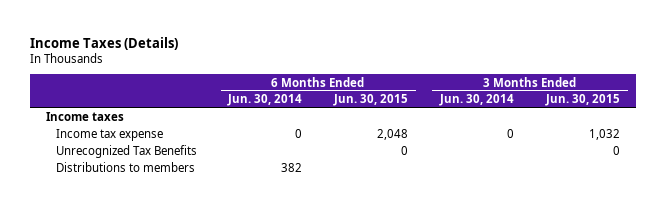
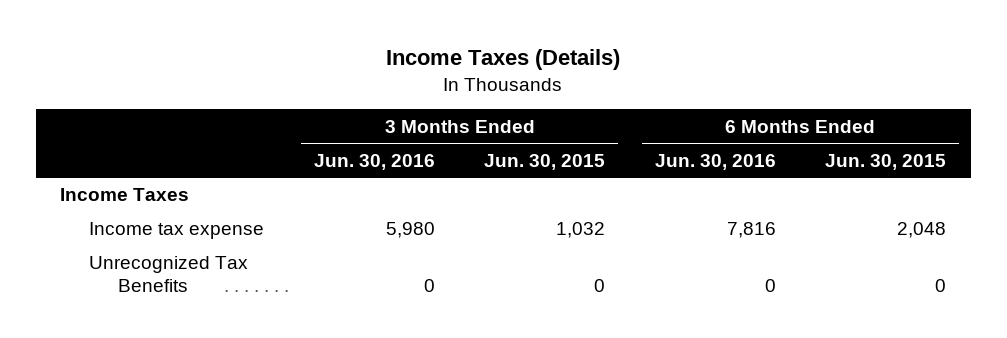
- | 6 Months Ended Jun. 30, 2014 | 6 Months Ended Jun. 30, 2015 | 3 Months Ended Jun. 30, 2014 | 3 Months Ended Jun. 30, 2015
+ | 3 Months Ended Jun. 30, 2016 | 3 Months Ended Jun. 30, 2015 | 6 Months Ended Jun. 30, 2016 | 6 Months Ended Jun. 30, 2015
- Income taxes
+ Income Taxes
- Distributions to members | 382 | | |

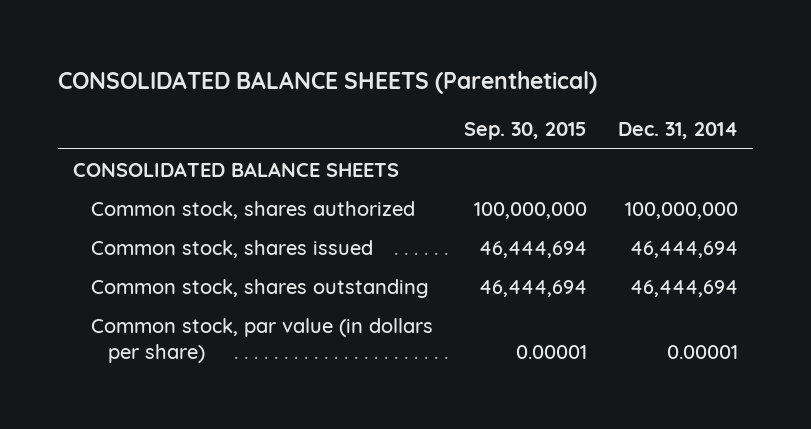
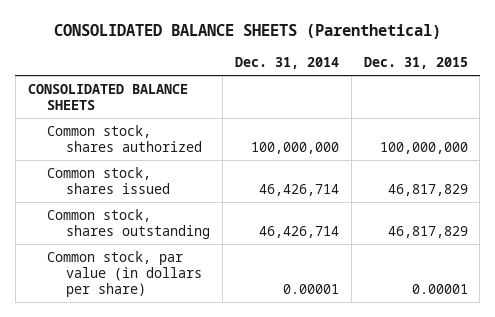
- | Sep. 30, 2015 | Dec. 31, 2014
+ | Dec. 31, 2014 | Dec. 31, 2015
- Common stock, shares issued | 46,444,694 | 46,444,694
- Common stock, shares outstanding | 46,444,694 | 46,444,694
+ Common stock, shares issued | 46,426,714 | 46,817,829
+ Common stock, shares outstanding | 46,426,714 | 46,817,829

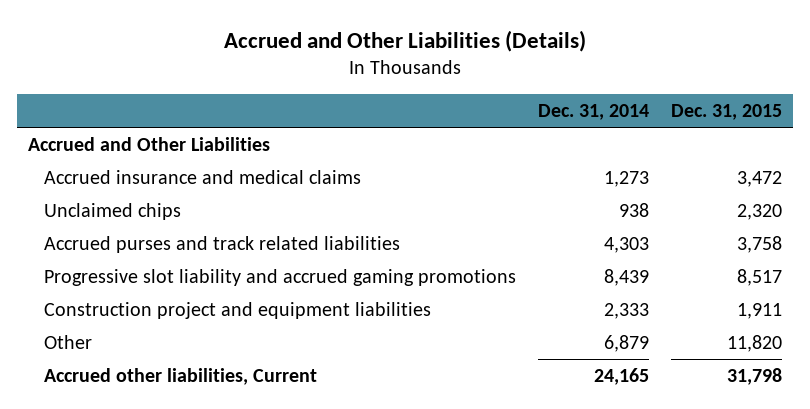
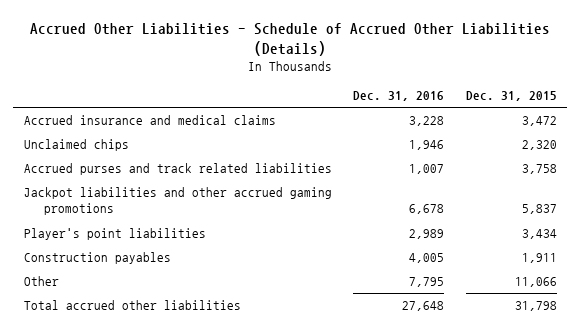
- Accrued and Other Liabilities (Details)
+ Accrued Other Liabilities - Schedule of Accrued Other Liabilities (Details)
- | Dec. 31, 2014 | Dec. 31, 2015
+ | Dec. 31, 2016 | Dec. 31, 2015
- Accrued and Other Liabilities
- Progressive slot liability and accrued gaming promotions | 8,439 | 8,517
- Construction project and equipment liabilities | 2,333 | 1,911
- Other | 6,879 | 11,820
- Accrued other liabilities, Current | 24,165 | 31,798
+ Jackpot liabilities and other accrued gaming promotions | 6,678 | 5,837
+ Player's point liabilities | 2,989 | 3,434
+ Construction payables | 4,005 | 1,911
+ Other | 7,795 | 11,066
+ Total accrued other liabilities | 27,648 | 31,798

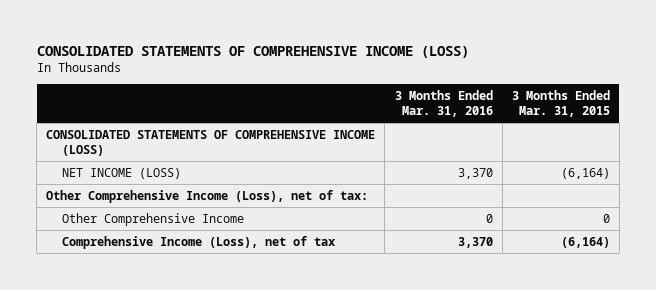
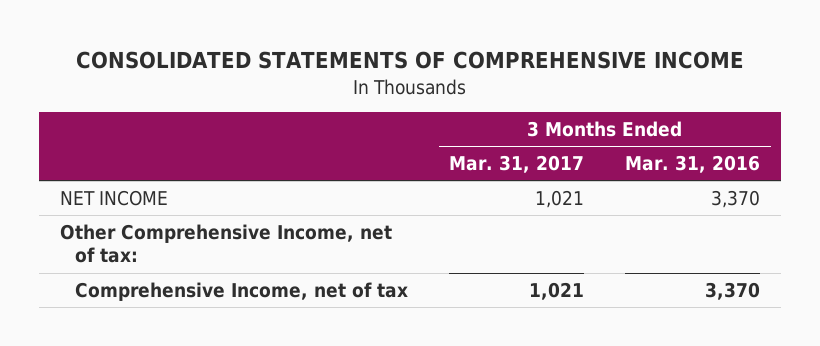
- CONSOLIDATED STATEMENTS OF COMPREHENSIVE INCOME (LOSS)
+ CONSOLIDATED STATEMENTS OF COMPREHENSIVE INCOME
- | 3 Months Ended Mar. 31, 2016 | 3 Months Ended Mar. 31, 2015
+ | 3 Months Ended Mar. 31, 2017 | 3 Months Ended Mar. 31, 2016
- CONSOLIDATED STATEMENTS OF COMPREHENSIVE INCOME (LOSS)
- NET INCOME (LOSS) | 3,370 | (6,164)
- Other Comprehensive Income (Loss), net of tax:
- Other Comprehensive Income | 0 | 0
- Comprehensive Income (Loss), net of tax | 3,370 | (6,164)
+ NET INCOME | 1,021 | 3,370
+ Other Comprehensive Income, net of tax:
+ Comprehensive Income, net of tax | 1,021 | 3,370

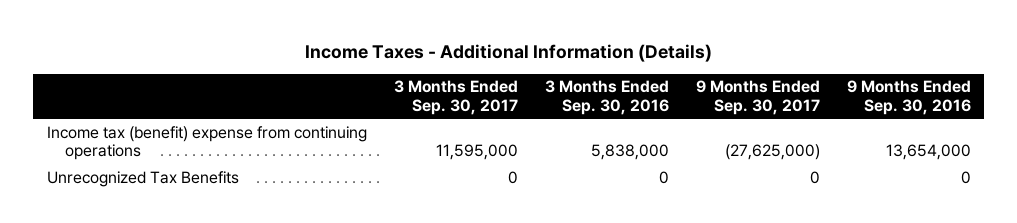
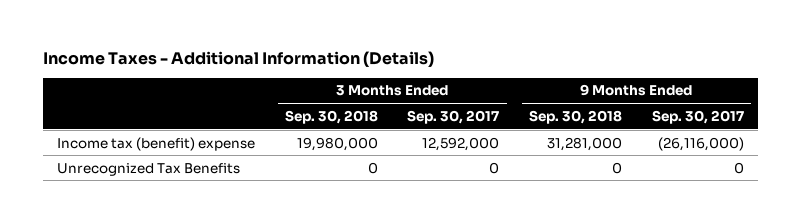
- | 3 Months Ended Sep. 30, 2017 | 3 Months Ended Sep. 30, 2016 | 9 Months Ended Sep. 30, 2017 | 9 Months Ended Sep. 30, 2016
+ | 3 Months Ended Sep. 30, 2018 | 3 Months Ended Sep. 30, 2017 | 9 Months Ended Sep. 30, 2018 | 9 Months Ended Sep. 30, 2017
- Income tax (benefit) expense from continuing operations | 11,595,000 | 5,838,000 | (27,625,000) | 13,654,000
+ Income tax (benefit) expense | 19,980,000 | 12,592,000 | 31,281,000 | (26,116,000)

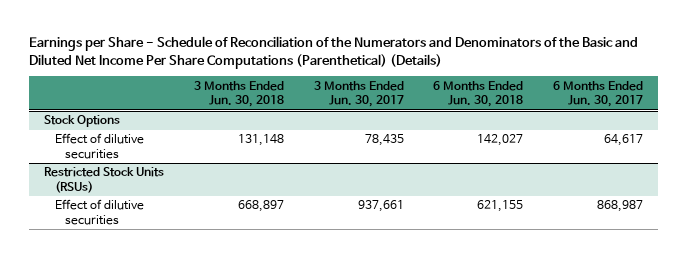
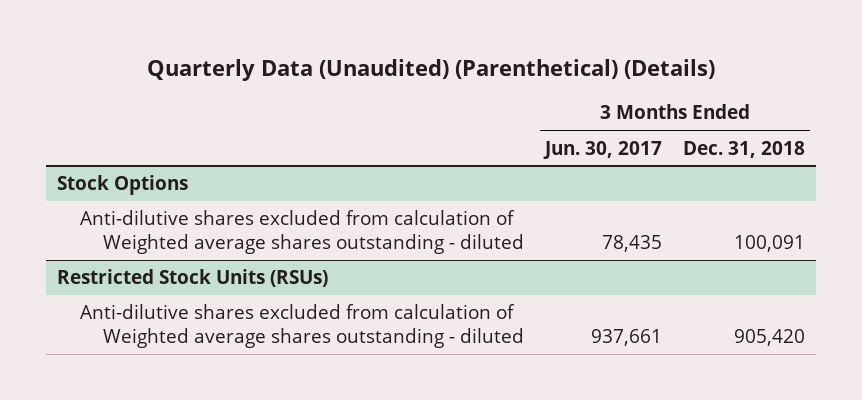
- Earnings per Share - Schedule of Reconciliation of the Numerators and Denominators of the Basic and Diluted Net Income Per Share Computations (Parenthetical) (Details)
+ Quarterly Data (Unaudited) (Parenthetical) (Details)
- | 3 Months Ended Jun. 30, 2018 | 3 Months Ended Jun. 30, 2017 | 6 Months Ended Jun. 30, 2018 | 6 Months Ended Jun. 30, 2017
+ | 3 Months Ended Jun. 30, 2017 | 3 Months Ended Dec. 31, 2018
@ Stock Options
- Effect of dilutive securities | 131,148 | 78,435 | 142,027 | 64,617
+ Anti-dilutive shares excluded from calculation of Weighted average shares outstanding - diluted | 78,435 | 100,091
@ Restricted Stock Units (RSUs)
- Effect of dilutive securities | 668,897 | 937,661 | 621,155 | 868,987
+ Anti-dilutive shares excluded from calculation of Weighted average shares outstanding - diluted | 937,661 | 905,420

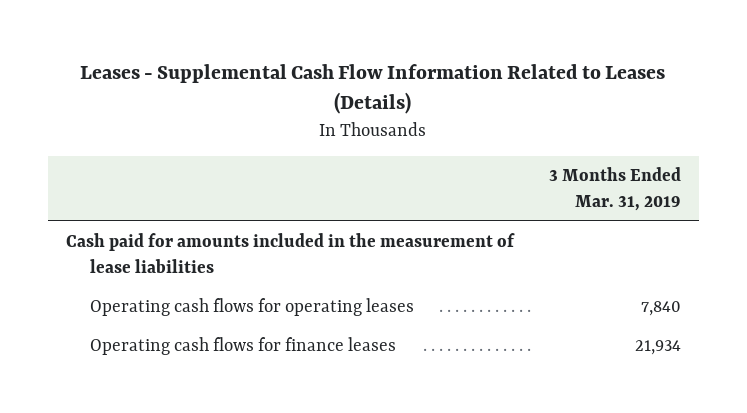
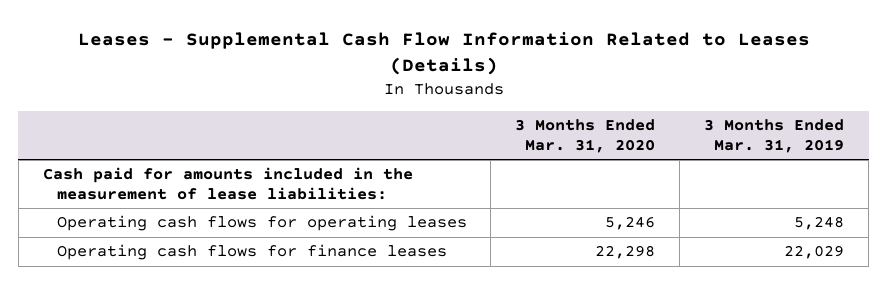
- | 3 Months Ended Mar. 31, 2019
+ | 3 Months Ended Mar. 31, 2020 | 3 Months Ended Mar. 31, 2019
- Cash paid for amounts included in the measurement of lease liabilities
- Operating cash flows for operating leases | 7,840
- Operating cash flows for finance leases | 21,934
+ Cash paid for amounts included in the measurement of lease liabilities:
+ Operating cash flows for operating leases | 5,246 | 5,248
+ Operating cash flows for finance leases | 22,298 | 22,029

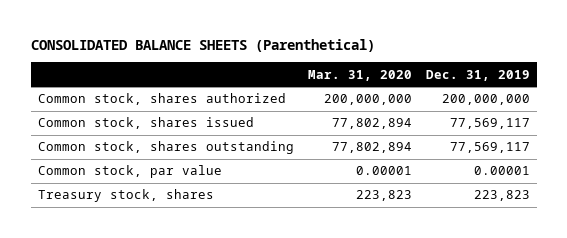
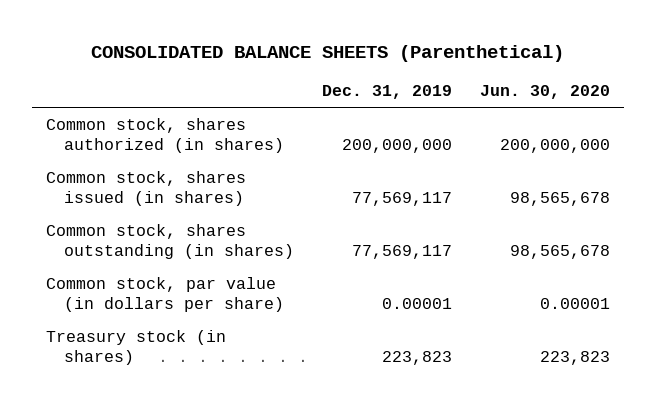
- | Mar. 31, 2020 | Dec. 31, 2019
+ | Dec. 31, 2019 | Jun. 30, 2020
- Common stock, shares authorized | 200,000,000 | 200,000,000
- Common stock, shares issued | 77,802,894 | 77,569,117
- Common stock, shares outstanding | 77,802,894 | 77,569,117
- Common stock, par value | 0.00001 | 0.00001
- Treasury stock, shares | 223,823 | 223,823
+ Common stock, shares authorized (in shares) | 200,000,000 | 200,000,000
+ Common stock, shares issued (in shares) | 77,569,117 | 98,565,678
+ Common stock, shares outstanding (in shares) | 77,569,117 | 98,565,678
+ Common stock, par value (in dollars per share) | 0.00001 | 0.00001
+ Treasury stock (in shares) | 223,823 | 223,823

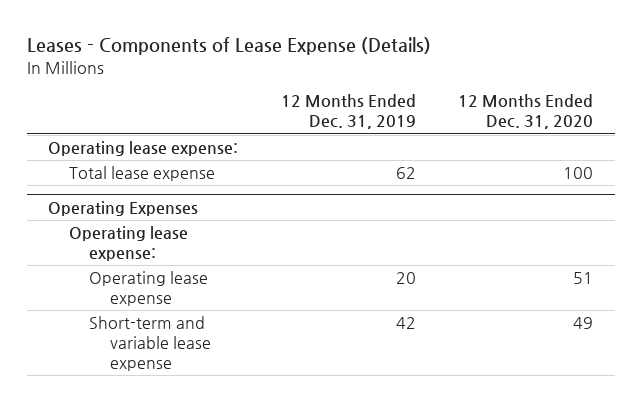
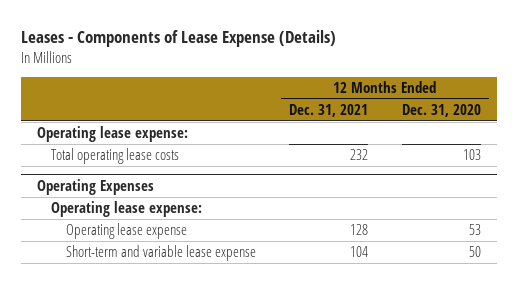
- | 12 Months Ended Dec. 31, 2019 | 12 Months Ended Dec. 31, 2020
+ | 12 Months Ended Dec. 31, 2021 | 12 Months Ended Dec. 31, 2020
- Total lease expense | 62 | 100
+ Total operating lease costs | 232 | 103
@ Operating Expenses
- Operating lease expense | 20 | 51
- Short-term and variable lease expense | 42 | 49
+ Operating lease expense | 128 | 53
+ Short-term and variable lease expense | 104 | 50

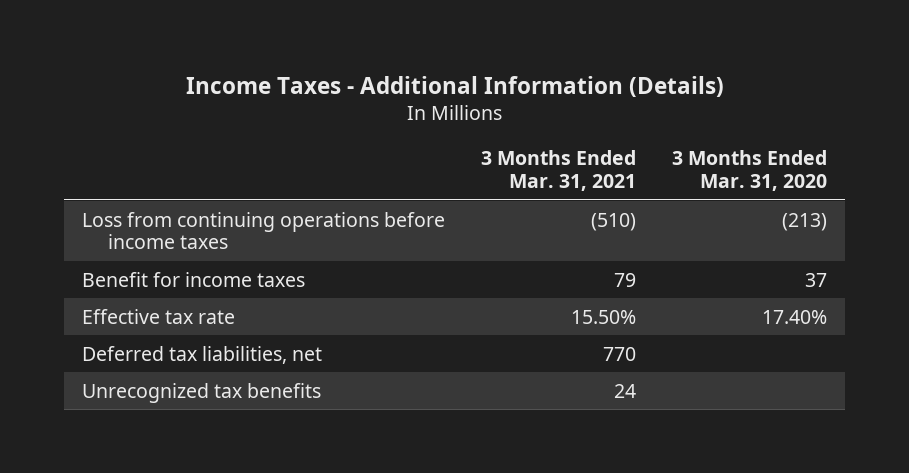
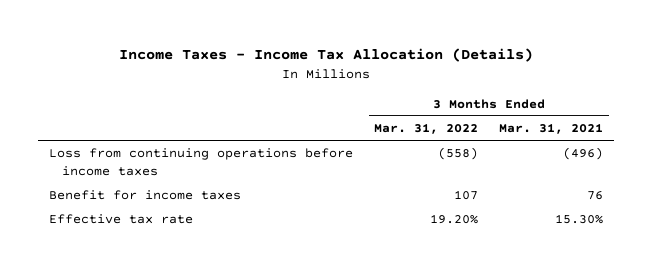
- Income Taxes - Additional Information (Details)
+ Income Taxes - Income Tax Allocation (Details)
- | 3 Months Ended Mar. 31, 2021 | 3 Months Ended Mar. 31, 2020
+ | 3 Months Ended Mar. 31, 2022 | 3 Months Ended Mar. 31, 2021
- Loss from continuing operations before income taxes | (510) | (213)
- Benefit for income taxes | 79 | 37
- Effective tax rate | 15.50% | 17.40%
- Deferred tax liabilities, net | 770 |
- Unrecognized tax benefits | 24 |
+ Loss from continuing operations before income taxes | (558) | (496)
+ Benefit for income taxes | 107 | 76
+ Effective tax rate | 19.20% | 15.30%

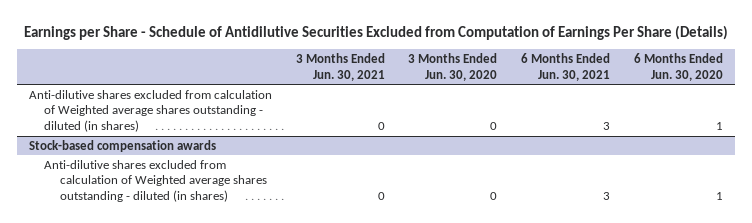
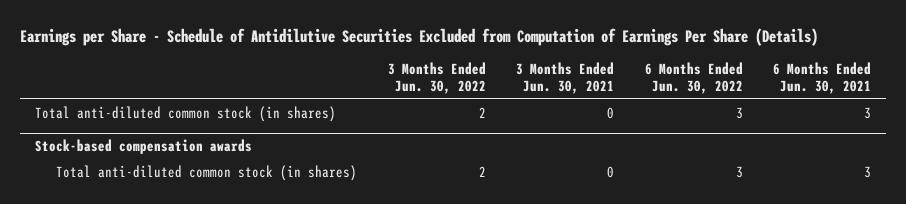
- | 3 Months Ended Jun. 30, 2021 | 3 Months Ended Jun. 30, 2020 | 6 Months Ended Jun. 30, 2021 | 6 Months Ended Jun. 30, 2020
+ | 3 Months Ended Jun. 30, 2022 | 3 Months Ended Jun. 30, 2021 | 6 Months Ended Jun. 30, 2022 | 6 Months Ended Jun. 30, 2021
- Anti-dilutive shares excluded from calculation of Weighted average shares outstanding - diluted (in shares) | 0 | 0 | 3 | 1
+ Total anti-diluted common stock (in shares) | 2 | 0 | 3 | 3
@ Stock-based compensation awards
- Anti-dilutive shares excluded from calculation of Weighted average shares outstanding - diluted (in shares) | 0 | 0 | 3 | 1
+ Total anti-diluted common stock (in shares) | 2 | 0 | 3 | 3

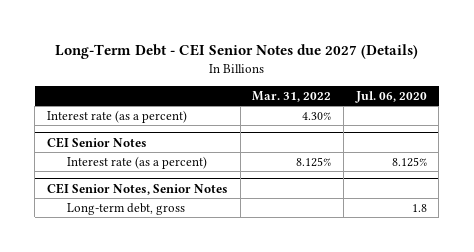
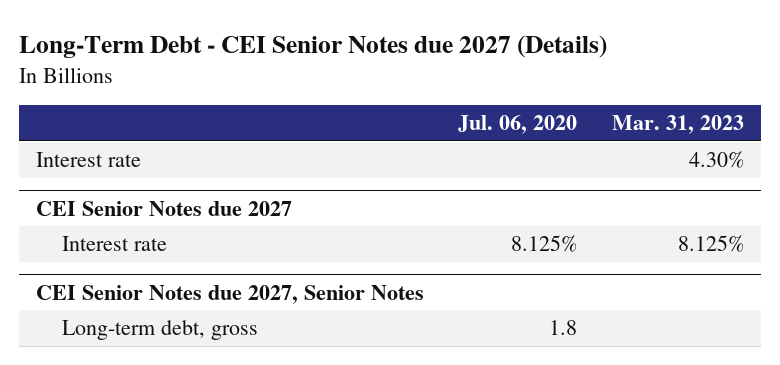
- | Mar. 31, 2022 | Jul. 06, 2020
+ | Jul. 06, 2020 | Mar. 31, 2023
- Interest rate (as a percent) | 4.30% |
- CEI Senior Notes
- Interest rate (as a percent) | 8.125% | 8.125%
- CEI Senior Notes, Senior Notes
+ Interest rate | | 4.30%
+ CEI Senior Notes due 2027
+ Interest rate | 8.125% | 8.125%
+ CEI Senior Notes due 2027, Senior Notes

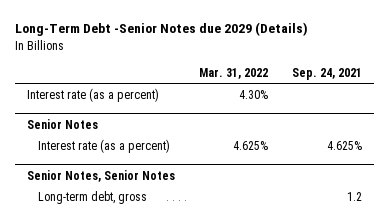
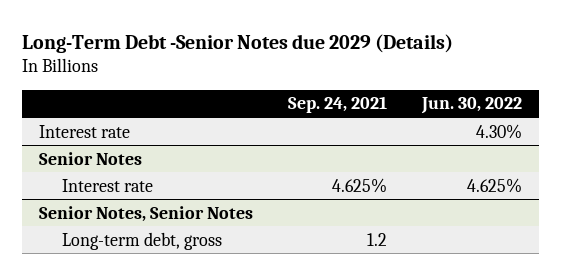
- | Mar. 31, 2022 | Sep. 24, 2021
+ | Sep. 24, 2021 | Jun. 30, 2022
- Interest rate (as a percent) | 4.30% |
+ Interest rate | | 4.30%
@ Senior Notes
- Interest rate (as a percent) | 4.625% | 4.625%
+ Interest rate | 4.625% | 4.625%

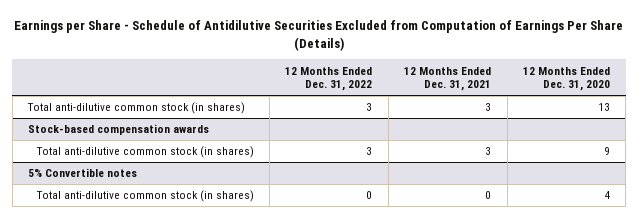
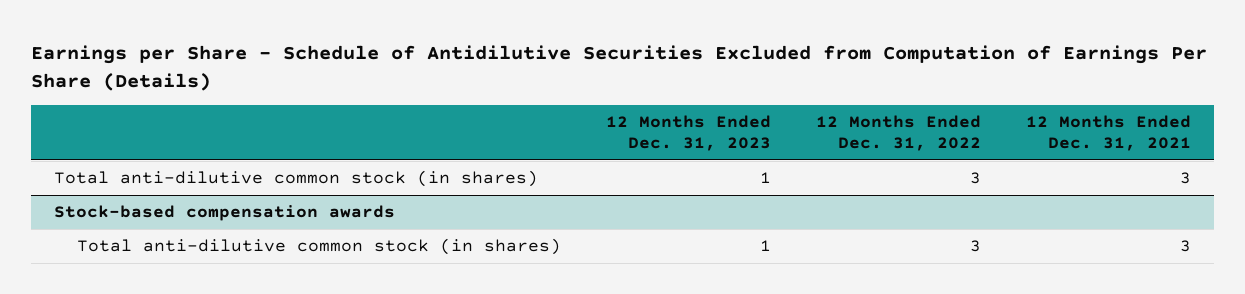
- | 12 Months Ended Dec. 31, 2022 | 12 Months Ended Dec. 31, 2021 | 12 Months Ended Dec. 31, 2020
+ | 12 Months Ended Dec. 31, 2023 | 12 Months Ended Dec. 31, 2022 | 12 Months Ended Dec. 31, 2021
- 5% Convertible notes
- Total anti-dilutive common stock (in shares) | 0 | 0 | 4

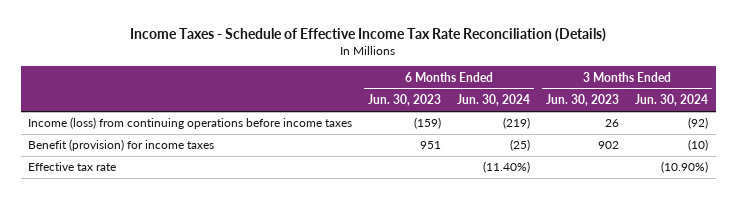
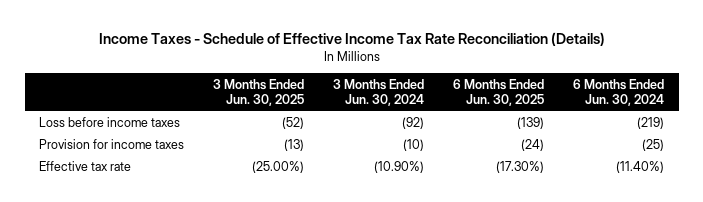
- | 6 Months Ended Jun. 30, 2023 | 6 Months Ended Jun. 30, 2024 | 3 Months Ended Jun. 30, 2023 | 3 Months Ended Jun. 30, 2024
+ | 3 Months Ended Jun. 30, 2025 | 3 Months Ended Jun. 30, 2024 | 6 Months Ended Jun. 30, 2025 | 6 Months Ended Jun. 30, 2024
- Income (loss) from continuing operations before income taxes | (159) | (219) | 26 | (92)
- Benefit (provision) for income taxes | 951 | (25) | 902 | (10)
+ Loss before income taxes | (52) | (92) | (139) | (219)
+ Provision for income taxes | (13) | (10) | (24) | (25)

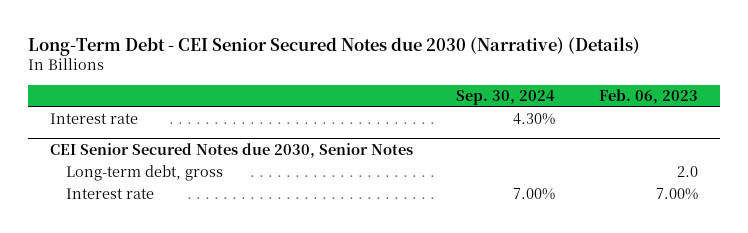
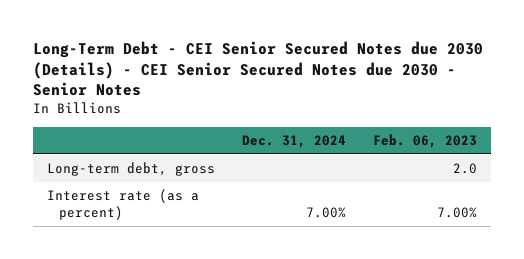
- Long-Term Debt - CEI Senior Secured Notes due 2030 (Narrative) (Details)
+ Long-Term Debt - CEI Senior Secured Notes due 2030 (Details) - CEI Senior Secured Notes due 2030 - Senior Notes
- | Sep. 30, 2024 | Feb. 06, 2023
+ | Dec. 31, 2024 | Feb. 06, 2023
- Interest rate | 4.30% |
- CEI Senior Secured Notes due 2030, Senior Notes
- Interest rate | 7.00% | 7.00%
+ Interest rate (as a percent) | 7.00% | 7.00%

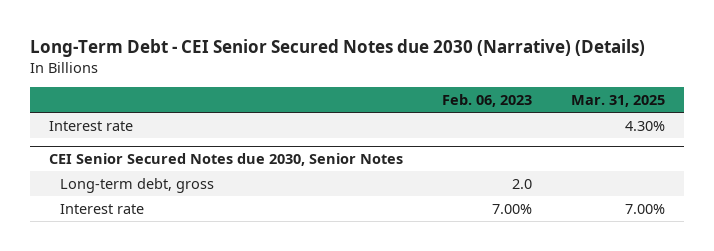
- Long-Term Debt - CEI Senior Secured Notes due 2030 (Details) - CEI Senior Secured Notes due 2030 - Senior Notes
+ Long-Term Debt - CEI Senior Secured Notes due 2030 (Narrative) (Details)
- | Dec. 31, 2024 | Feb. 06, 2023
+ | Feb. 06, 2023 | Mar. 31, 2025
+ Interest rate | | 4.30%
+ CEI Senior Secured Notes due 2030, Senior Notes
- Interest rate (as a percent) | 7.00% | 7.00%
+ Interest rate | 7.00% | 7.00%

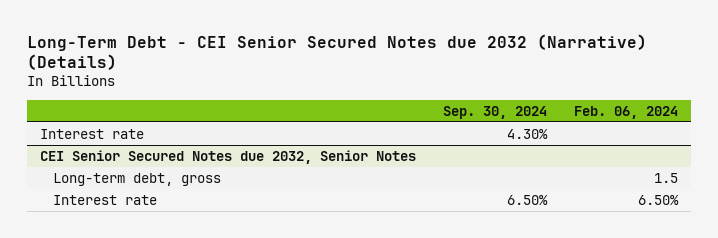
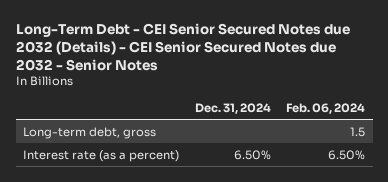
- Long-Term Debt - CEI Senior Secured Notes due 2032 (Narrative) (Details)
+ Long-Term Debt - CEI Senior Secured Notes due 2032 (Details) - CEI Senior Secured Notes due 2032 - Senior Notes
- | Sep. 30, 2024 | Feb. 06, 2024
+ | Dec. 31, 2024 | Feb. 06, 2024
- Interest rate | 4.30% |
- CEI Senior Secured Notes due 2032, Senior Notes
- Interest rate | 6.50% | 6.50%
+ Interest rate (as a percent) | 6.50% | 6.50%

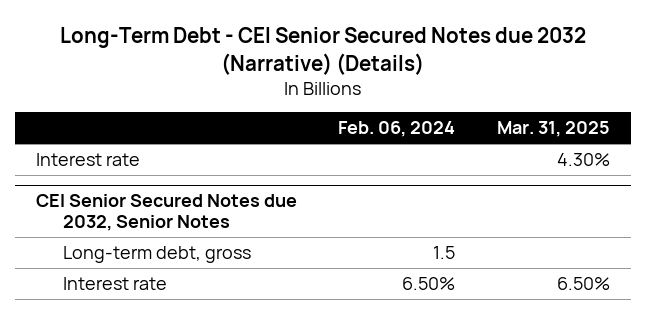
- Long-Term Debt - CEI Senior Secured Notes due 2032 (Details) - CEI Senior Secured Notes due 2032 - Senior Notes
+ Long-Term Debt - CEI Senior Secured Notes due 2032 (Narrative) (Details)
- | Dec. 31, 2024 | Feb. 06, 2024
+ | Feb. 06, 2024 | Mar. 31, 2025
+ Interest rate | | 4.30%
+ CEI Senior Secured Notes due 2032, Senior Notes
- Interest rate (as a percent) | 6.50% | 6.50%
+ Interest rate | 6.50% | 6.50%

